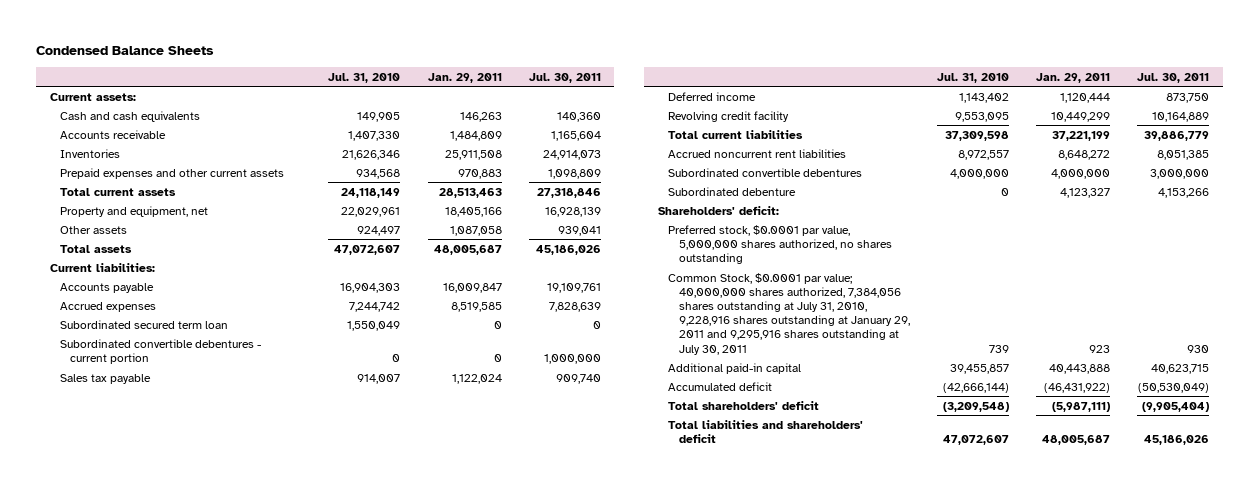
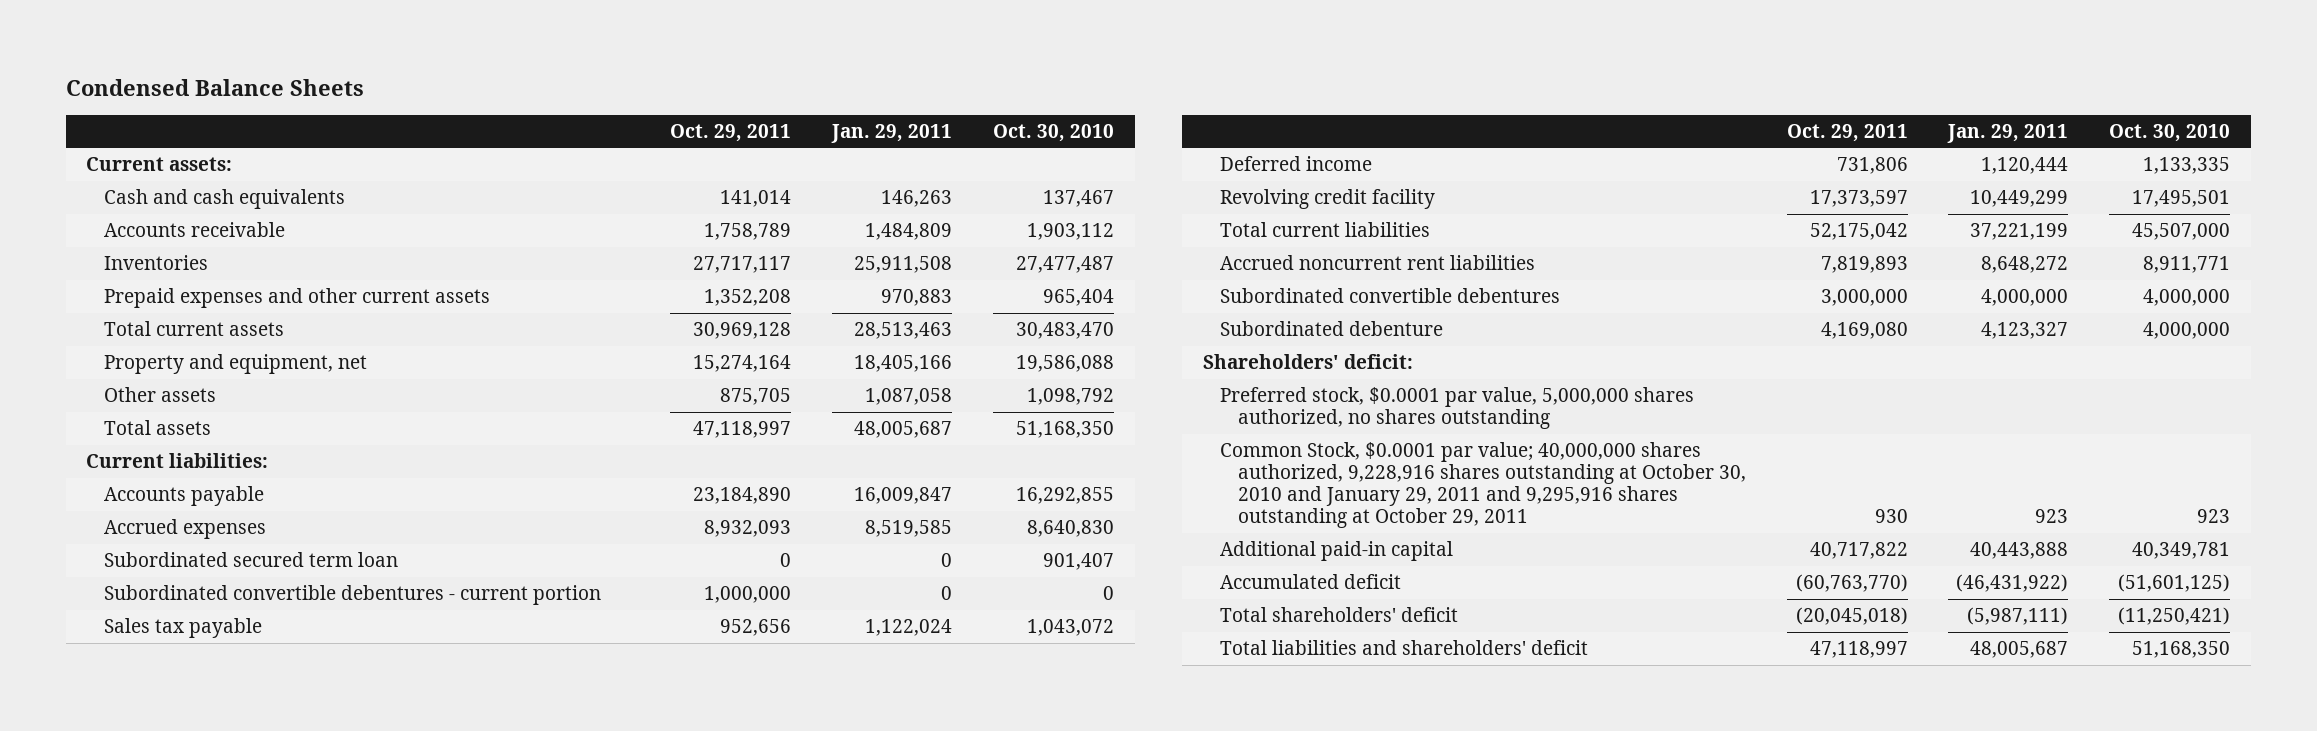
- | Jul. 31, 2010 | Jan. 29, 2011 | Jul. 30, 2011
+ | Oct. 29, 2011 | Jan. 29, 2011 | Oct. 30, 2010
- Common Stock, $0.0001 par value; 40,000,000 shares authorized, 7,384,056 shares outstanding at July 31, 2010, 9,228,916 shares outstanding at January 29, 2011 and 9,295,916 shares outstanding at July 30, 2011 | 739 | 923 | 930
+ Common Stock, $0.0001 par value; 40,000,000 shares authorized, 9,228,916 shares outstanding at October 30, 2010 and January 29, 2011 and 9,295,916 shares outstanding at October 29, 2011 | 930 | 923 | 923

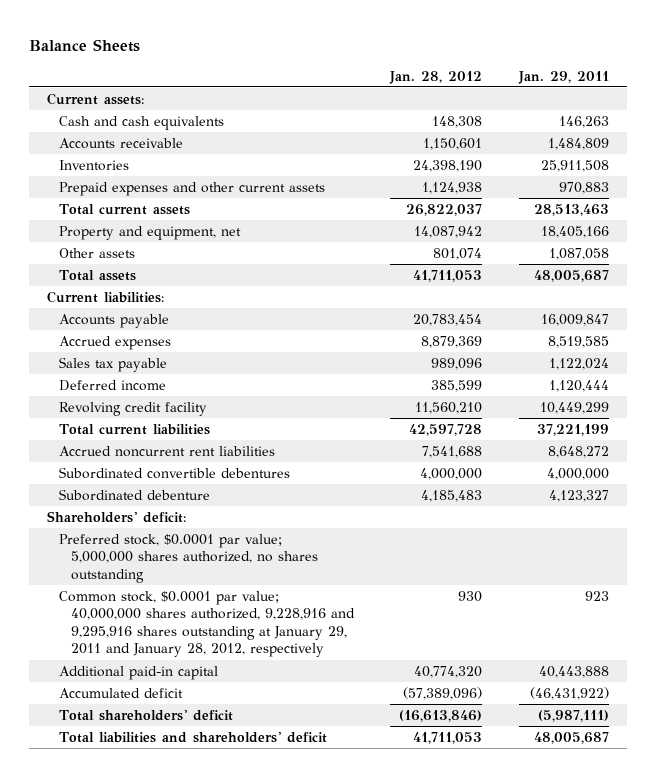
- Condensed Balance Sheets
+ Balance Sheets
- | Oct. 29, 2011 | Jan. 29, 2011 | Oct. 30, 2010
+ | Jan. 28, 2012 | Jan. 29, 2011
- Subordinated secured term loan | 0 | 0 | 901,407
- Subordinated convertible debentures - current portion | 1,000,000 | 0 | 0
- Preferred stock, $0.0001 par value, 5,000,000 shares authorized, no shares outstanding
- Common Stock, $0.0001 par value; 40,000,000 shares authorized, 9,228,916 shares outstanding at October 30, 2010 and January 29, 2011 and 9,295,916 shares outstanding at October 29, 2011 | 930 | 923 | 923
+ Preferred stock, $0.0001 par value; 5,000,000 shares authorized, no shares outstanding
+ Common stock, $0.0001 par value; 40,000,000 shares authorized, 9,228,916 and 9,295,916 shares outstanding at January 29, 2011 and January 28, 2012, respectively | 930 | 923

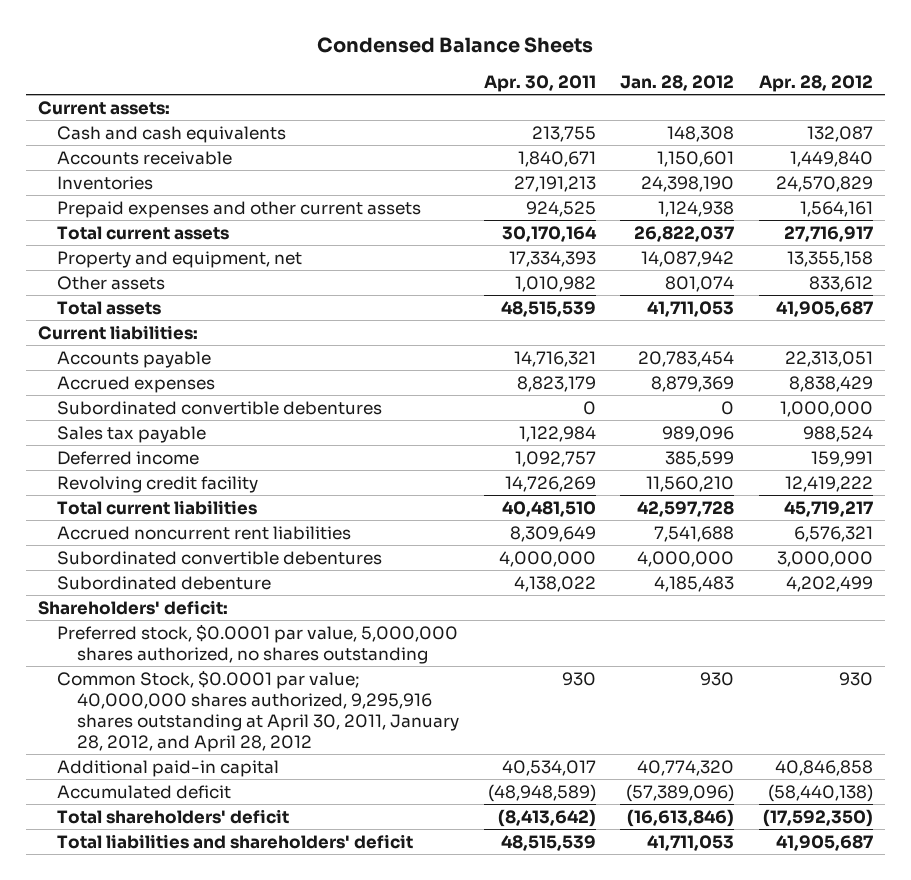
- Balance Sheets
+ Condensed Balance Sheets
- | Jan. 28, 2012 | Jan. 29, 2011
+ | Apr. 30, 2011 | Jan. 28, 2012 | Apr. 28, 2012
+ Subordinated convertible debentures | 0 | 0 | 1,000,000
- Preferred stock, $0.0001 par value; 5,000,000 shares authorized, no shares outstanding
- Common stock, $0.0001 par value; 40,000,000 shares authorized, 9,228,916 and 9,295,916 shares outstanding at January 29, 2011 and January 28, 2012, respectively | 930 | 923
+ Preferred stock, $0.0001 par value, 5,000,000 shares authorized, no shares outstanding
+ Common Stock, $0.0001 par value; 40,000,000 shares authorized, 9,295,916 shares outstanding at April 30, 2011, January 28, 2012, and April 28, 2012 | 930 | 930 | 930

